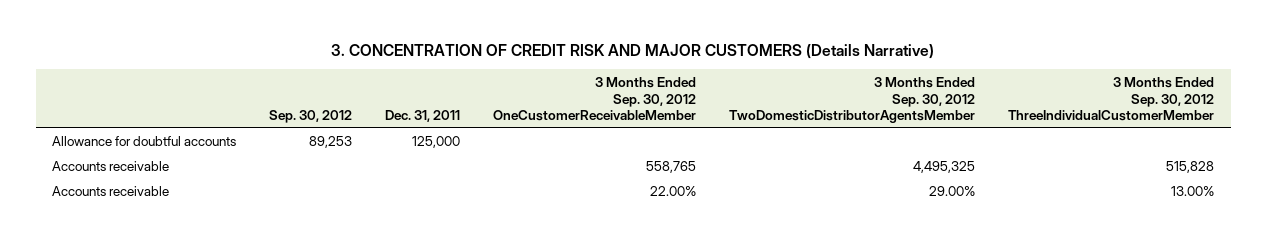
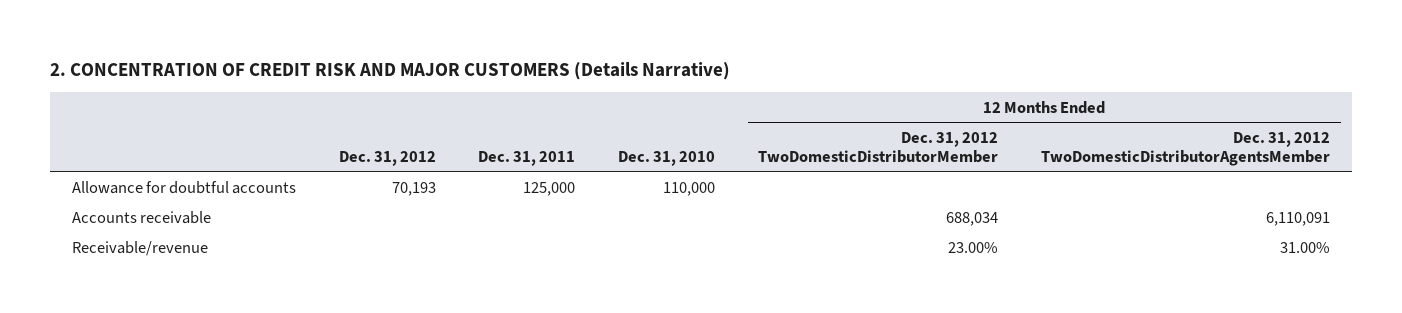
- 3. CONCENTRATION OF CREDIT RISK AND MAJOR CUSTOMERS (Details Narrative)
+ 2. CONCENTRATION OF CREDIT RISK AND MAJOR CUSTOMERS (Details Narrative)
- | Sep. 30, 2012 | Dec. 31, 2011 | 3 Months Ended Sep. 30, 2012 OneCustomerReceivableMember | 3 Months Ended Sep. 30, 2012 TwoDomesticDistributorAgentsMember | 3 Months Ended Sep. 30, 2012 ThreeIndividualCustomerMember
+ | Dec. 31, 2012 | Dec. 31, 2011 | Dec. 31, 2010 | 12 Months Ended Dec. 31, 2012 TwoDomesticDistributorMember | 12 Months Ended Dec. 31, 2012 TwoDomesticDistributorAgentsMember
- Accounts receivable | | | 22.00% | 29.00% | 13.00%
+ Receivable/revenue | | | | 23.00% | 31.00%

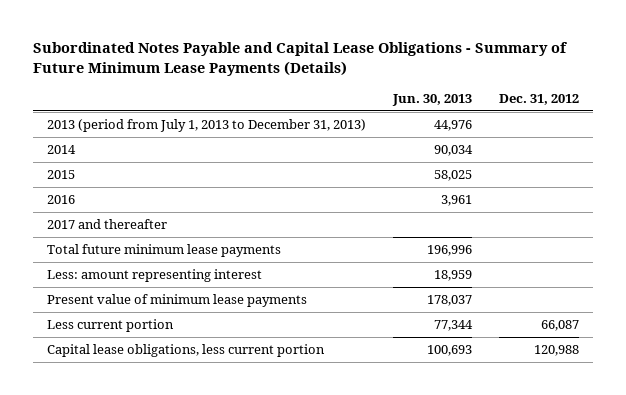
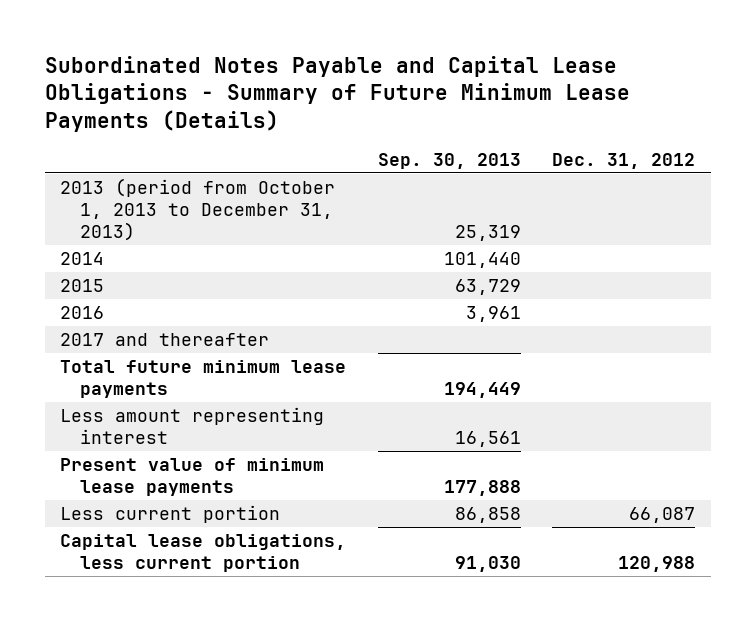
- | Jun. 30, 2013 | Dec. 31, 2012
+ | Sep. 30, 2013 | Dec. 31, 2012
- 2013 (period from July 1, 2013 to December 31, 2013) | 44,976 |
+ 2013 (period from October 1, 2013 to December 31, 2013) | 25,319 |
- Less: amount representing interest | 18,959 |
+ Less amount representing interest | 16,561 |

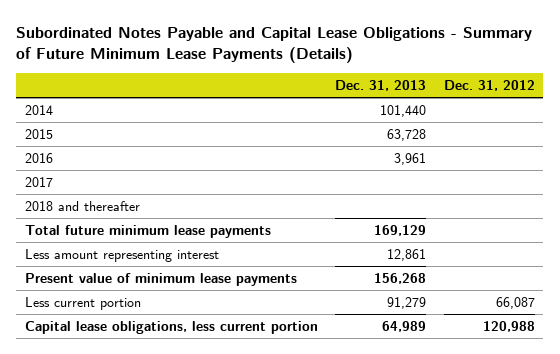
- | Sep. 30, 2013 | Dec. 31, 2012
+ | Dec. 31, 2013 | Dec. 31, 2012
- 2013 (period from October 1, 2013 to December 31, 2013) | 25,319 |
- 2017 and thereafter
+ 2017
+ 2018 and thereafter

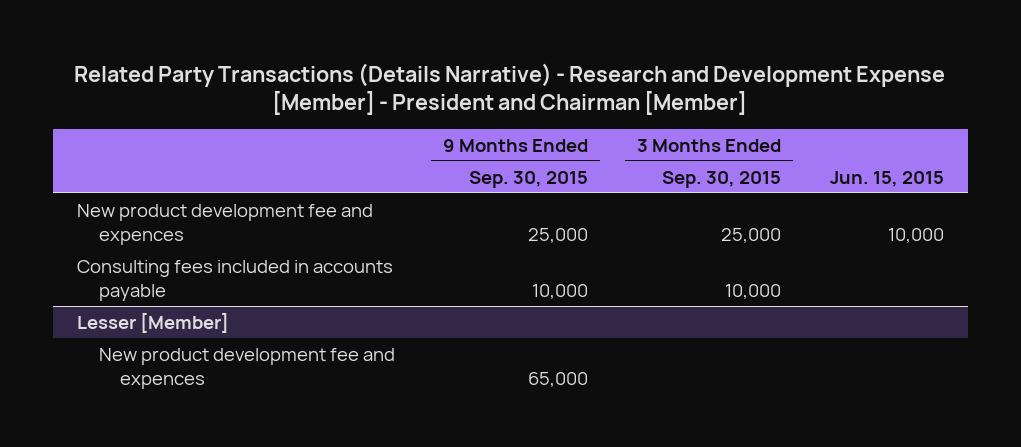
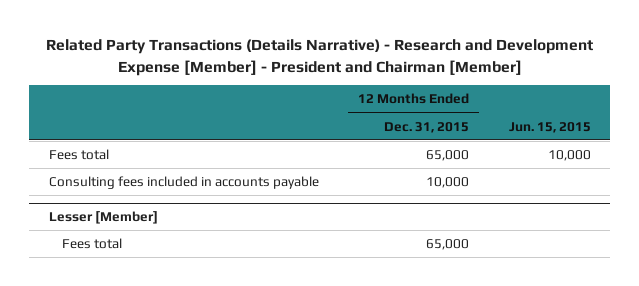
- | 9 Months Ended Sep. 30, 2015 | 3 Months Ended Sep. 30, 2015 | Jun. 15, 2015
+ | 12 Months Ended Dec. 31, 2015 | Jun. 15, 2015
- New product development fee and expences | 25,000 | 25,000 | 10,000
+ Fees total | 65,000 | 10,000
@ Lesser [Member]
- New product development fee and expences | 65,000 | |
+ Fees total | 65,000 |

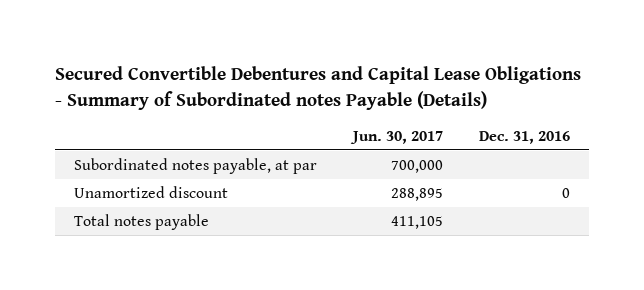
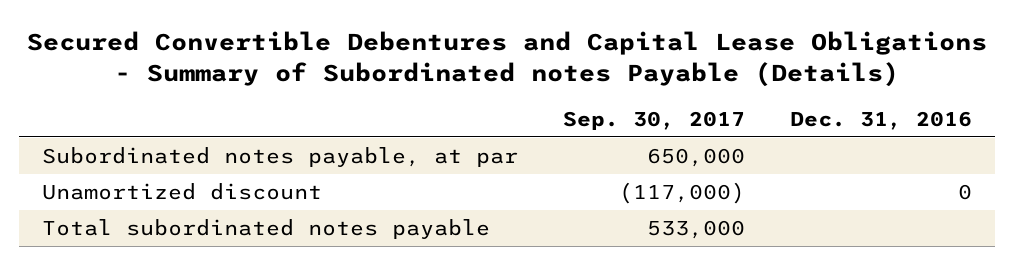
- | Jun. 30, 2017 | Dec. 31, 2016
+ | Sep. 30, 2017 | Dec. 31, 2016
- Total notes payable | 411,105 |
+ Total subordinated notes payable | 533,000 |

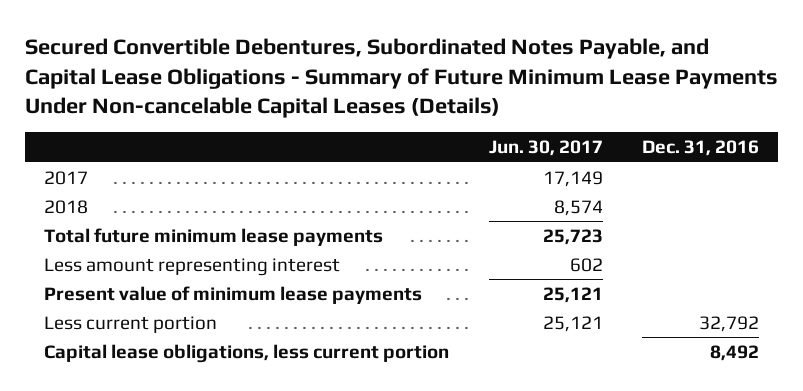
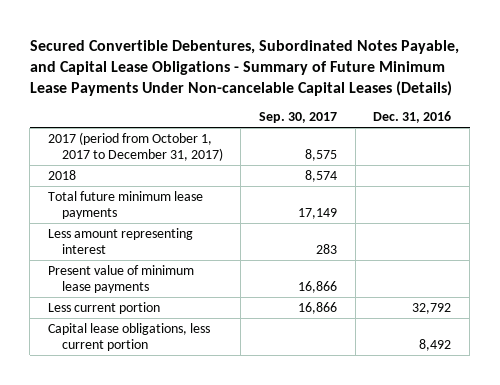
- | Jun. 30, 2017 | Dec. 31, 2016
+ | Sep. 30, 2017 | Dec. 31, 2016
- 2017 | 17,149 |
+ 2017 (period from October 1, 2017 to December 31, 2017) | 8,575 |

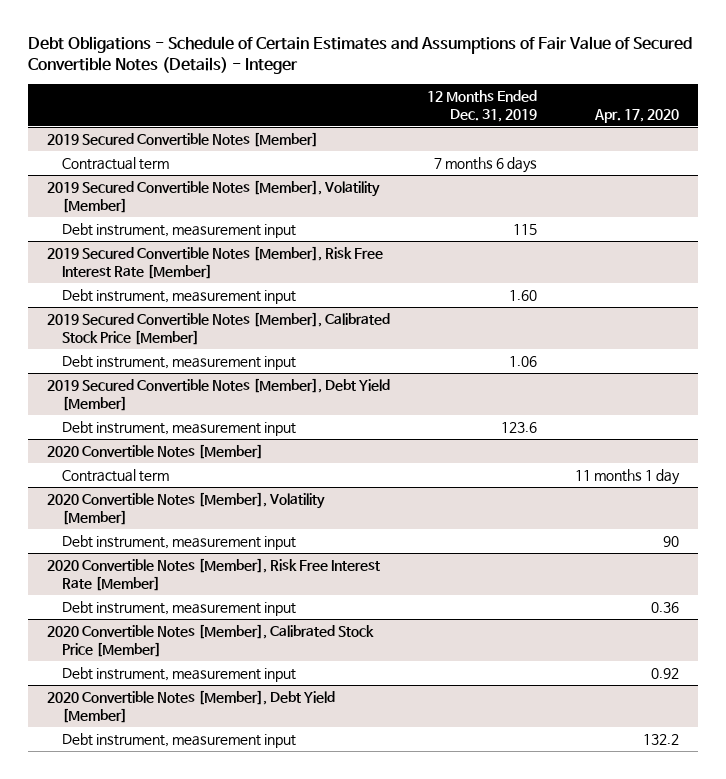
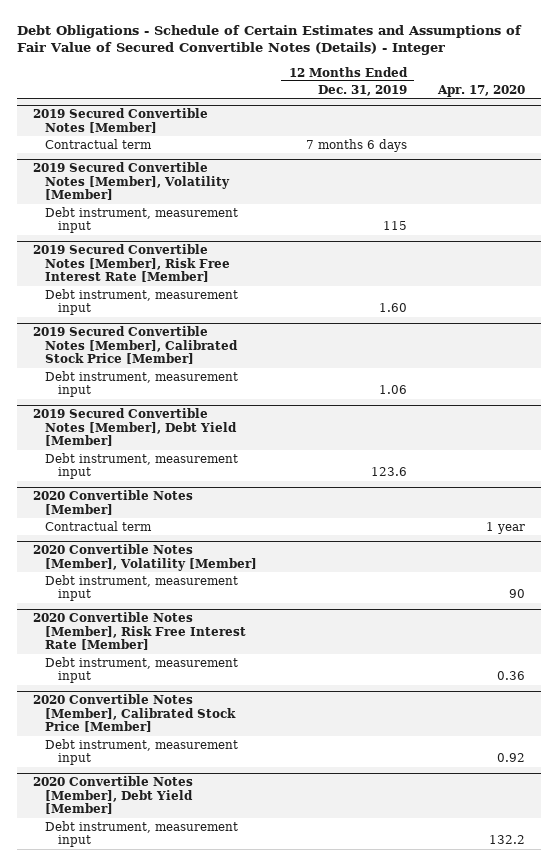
@ 2020 Convertible Notes [Member]
- Contractual term | | 11 months 1 day
+ Contractual term | | 1 year

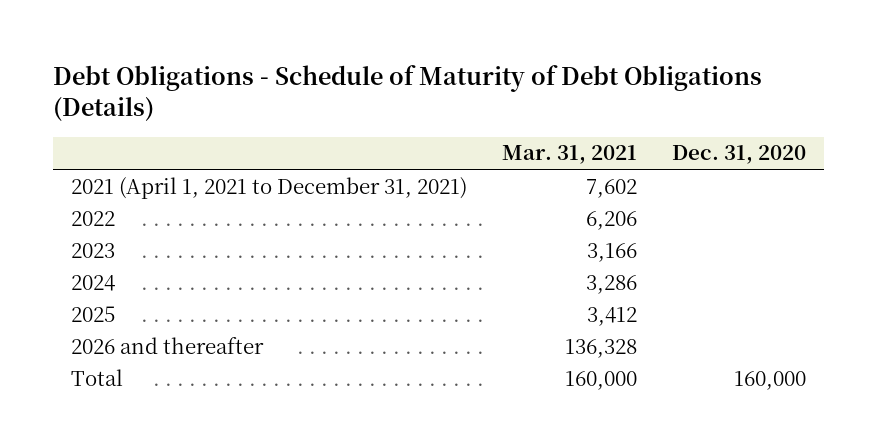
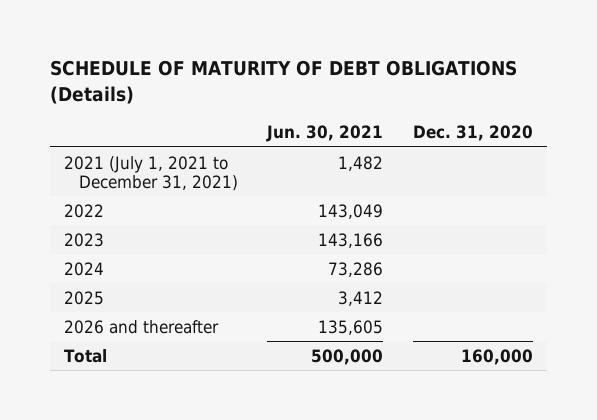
- Debt Obligations - Schedule of Maturity of Debt Obligations (Details)
+ SCHEDULE OF MATURITY OF DEBT OBLIGATIONS (Details)
- | Mar. 31, 2021 | Dec. 31, 2020
+ | Jun. 30, 2021 | Dec. 31, 2020
- 2021 (April 1, 2021 to December 31, 2021) | 7,602 |
+ 2021 (July 1, 2021 to December 31, 2021) | 1,482 |

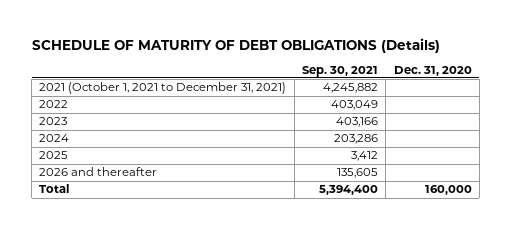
- | Jun. 30, 2021 | Dec. 31, 2020
+ | Sep. 30, 2021 | Dec. 31, 2020
- 2021 (July 1, 2021 to December 31, 2021) | 1,482 |
+ 2021 (October 1, 2021 to December 31, 2021) | 4,245,882 |

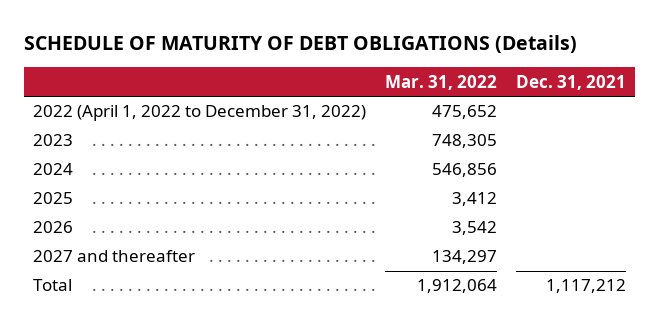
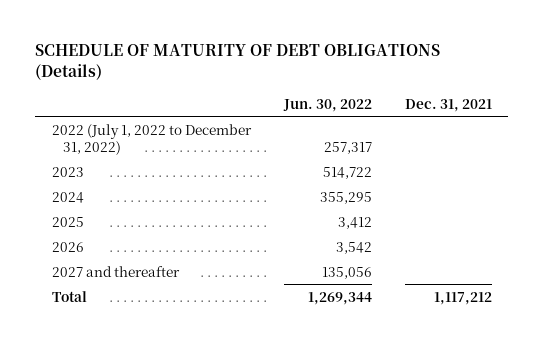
- | Mar. 31, 2022 | Dec. 31, 2021
+ | Jun. 30, 2022 | Dec. 31, 2021
- 2022 (April 1, 2022 to December 31, 2022) | 475,652 |
+ 2022 (July 1, 2022 to December 31, 2022) | 257,317 |

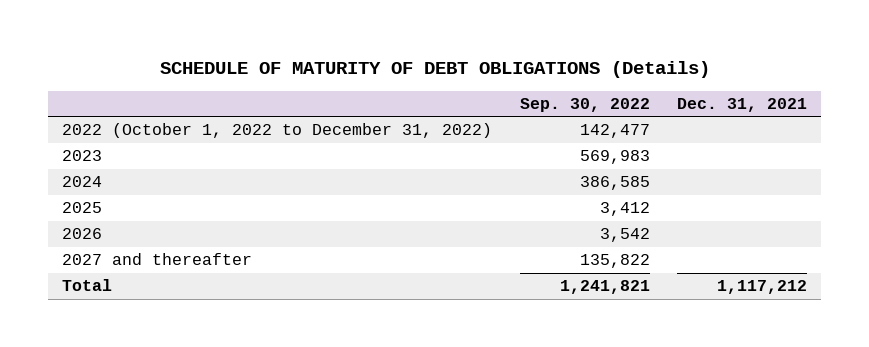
- | Jun. 30, 2022 | Dec. 31, 2021
+ | Sep. 30, 2022 | Dec. 31, 2021
- 2022 (July 1, 2022 to December 31, 2022) | 257,317 |
+ 2022 (October 1, 2022 to December 31, 2022) | 142,477 |

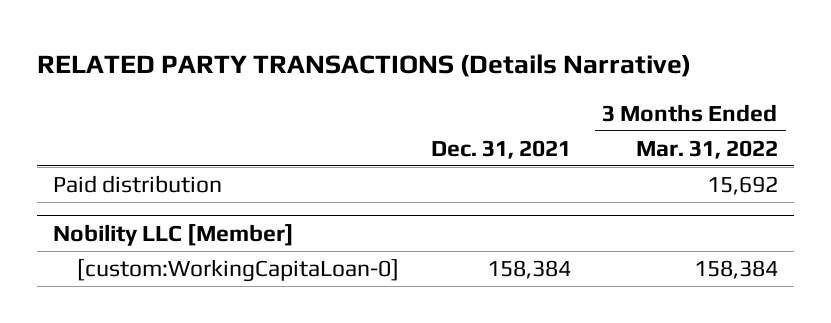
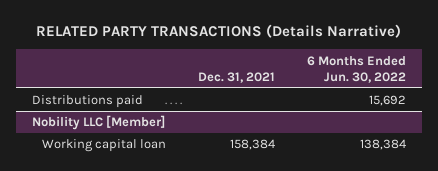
- | Dec. 31, 2021 | 3 Months Ended Mar. 31, 2022
+ | Dec. 31, 2021 | 6 Months Ended Jun. 30, 2022
- Paid distribution | | 15,692
+ Distributions paid | | 15,692
@ Nobility LLC [Member]
- [custom:WorkingCapitaLoan-0] | 158,384 | 158,384
+ Working capital loan | 158,384 | 138,384

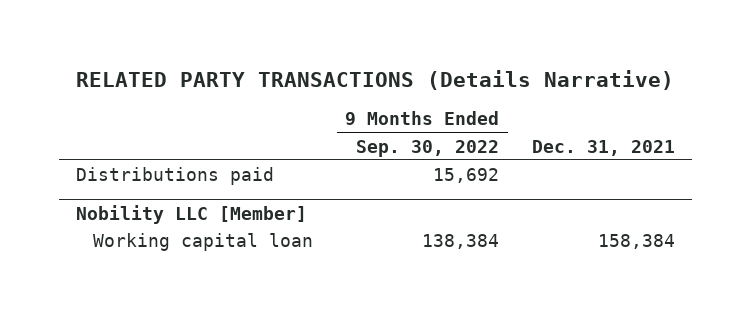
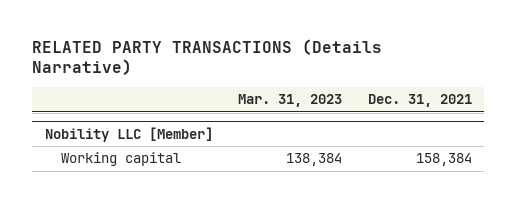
- | 9 Months Ended Sep. 30, 2022 | Dec. 31, 2021
+ | Mar. 31, 2023 | Dec. 31, 2021
- Distributions paid | 15,692 |
@ Nobility LLC [Member]
- Working capital loan | 138,384 | 158,384
+ Working capital | 138,384 | 158,384

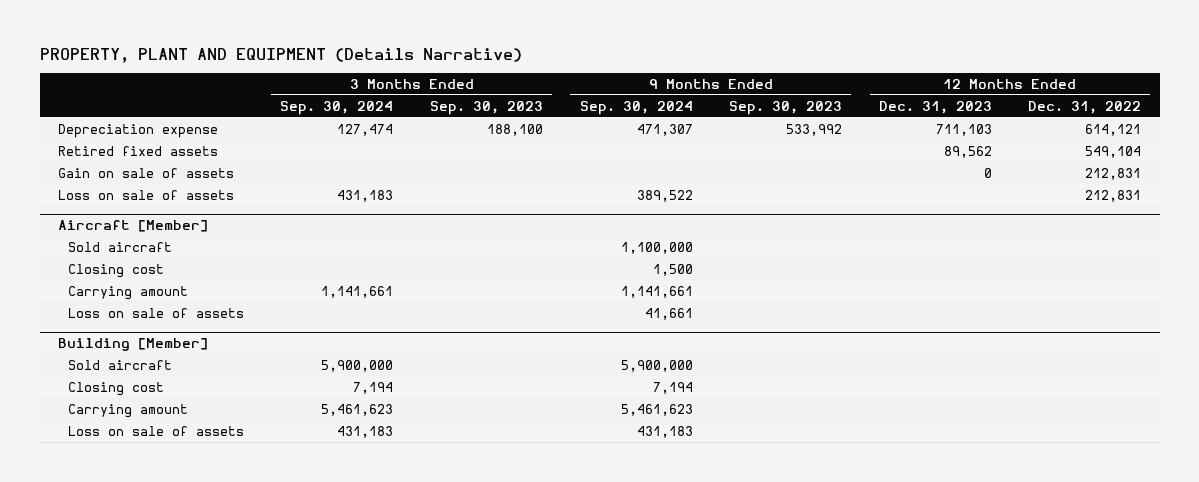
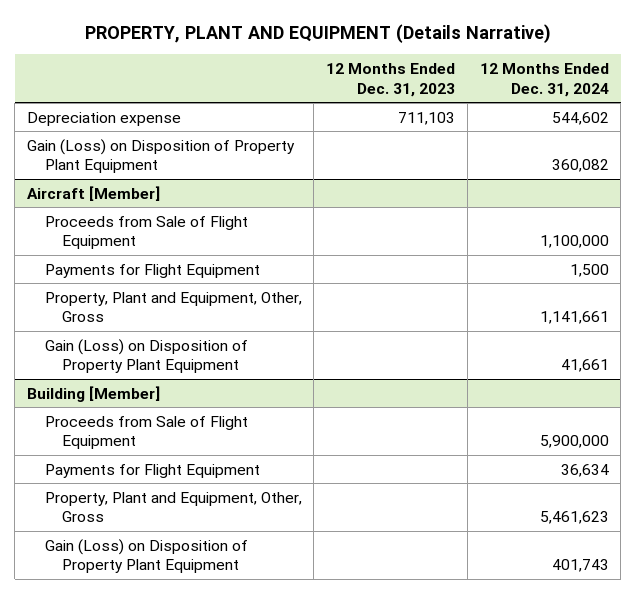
- | 3 Months Ended Sep. 30, 2024 | 3 Months Ended Sep. 30, 2023 | 9 Months Ended Sep. 30, 2024 | 9 Months Ended Sep. 30, 2023 | 12 Months Ended Dec. 31, 2023 | 12 Months Ended Dec. 31, 2022
+ | 12 Months Ended Dec. 31, 2023 | 12 Months Ended Dec. 31, 2024
- Retired fixed assets | | | | | 89,562 | 549,104
- Gain on sale of assets | | | | | 0 | 212,831
- Loss on sale of assets | 431,183 | | 389,522 | | | 212,831
+ Gain (Loss) on Disposition of Property Plant Equipment | | 360,082
@ Aircraft [Member]
- Sold aircraft | | | 1,100,000 | | |
- Closing cost | | | 1,500 | | |
- Carrying amount | 1,141,661 | | 1,141,661 | | |
- Loss on sale of assets | | | 41,661 | | |
+ Proceeds from Sale of Flight Equipment | | 1,100,000
+ Payments for Flight Equipment | | 1,500
+ Property, Plant and Equipment, Other, Gross | | 1,141,661
+ Gain (Loss) on Disposition of Property Plant Equipment | | 41,661
@ Building [Member]
- Sold aircraft | 5,900,000 | | 5,900,000 | | |
- Closing cost | 7,194 | | 7,194 | | |
- Carrying amount | 5,461,623 | | 5,461,623 | | |
- Loss on sale of assets | 431,183 | | 431,183 | | |
+ Proceeds from Sale of Flight Equipment | | 5,900,000
+ Payments for Flight Equipment | | 36,634
+ Property, Plant and Equipment, Other, Gross | | 5,461,623
+ Gain (Loss) on Disposition of Property Plant Equipment | | 401,743

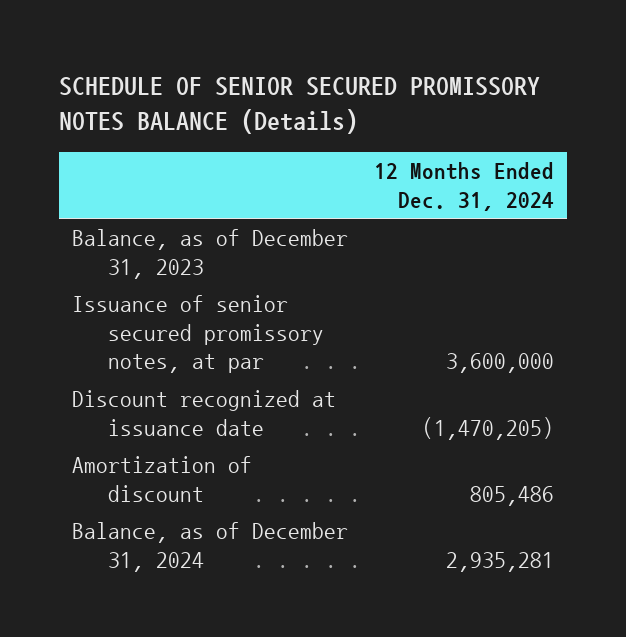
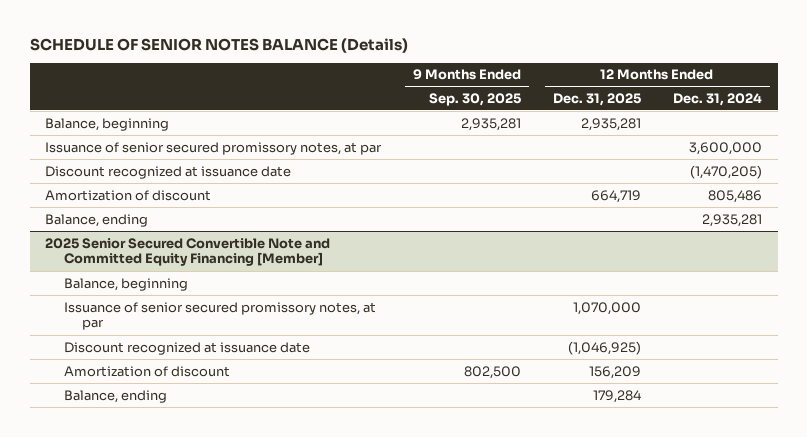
- SCHEDULE OF SENIOR SECURED PROMISSORY NOTES BALANCE (Details)
+ SCHEDULE OF SENIOR NOTES BALANCE (Details)
- | 12 Months Ended Dec. 31, 2024
+ | 9 Months Ended Sep. 30, 2025 | 12 Months Ended Dec. 31, 2025 | 12 Months Ended Dec. 31, 2024
- Balance, as of December 31, 2023
+ Balance, beginning | 2,935,281 | 2,935,281 |
- Balance, as of December 31, 2024 | 2,935,281
+ Balance, ending | | | 2,935,281
+ 2025 Senior Secured Convertible Note and Committed Equity Financing [Member]
+ Balance, beginning
+ Issuance of senior secured promissory notes, at par | | 1,070,000 |
+ Discount recognized at issuance date | | (1,046,925) |
+ Amortization of discount | 802,500 | 156,209 |
+ Balance, ending | | 179,284 |

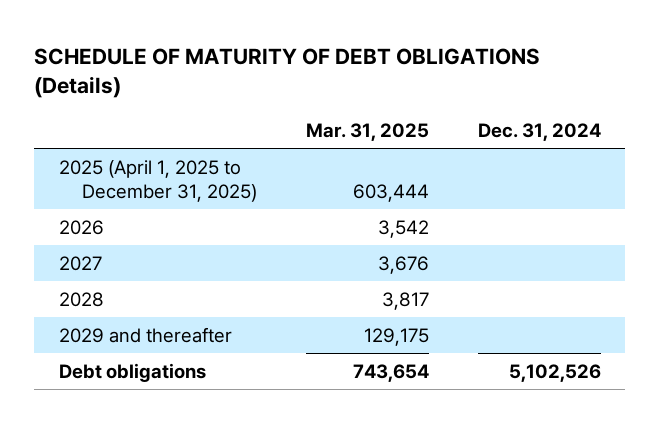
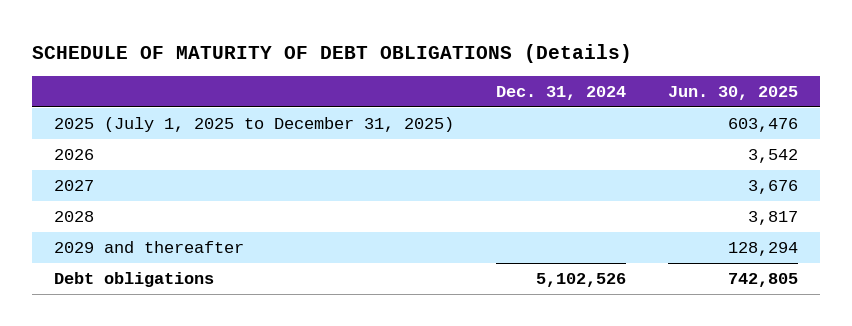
- | Mar. 31, 2025 | Dec. 31, 2024
+ | Dec. 31, 2024 | Jun. 30, 2025
- 2025 (April 1, 2025 to December 31, 2025) | 603,444 |
+ 2025 (July 1, 2025 to December 31, 2025) | | 603,476

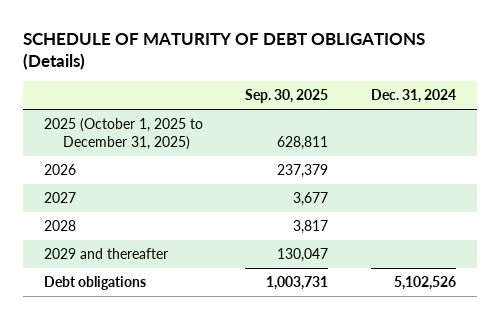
- | Dec. 31, 2024 | Jun. 30, 2025
+ | Sep. 30, 2025 | Dec. 31, 2024
- 2025 (July 1, 2025 to December 31, 2025) | | 603,476
+ 2025 (October 1, 2025 to December 31, 2025) | 628,811 |

